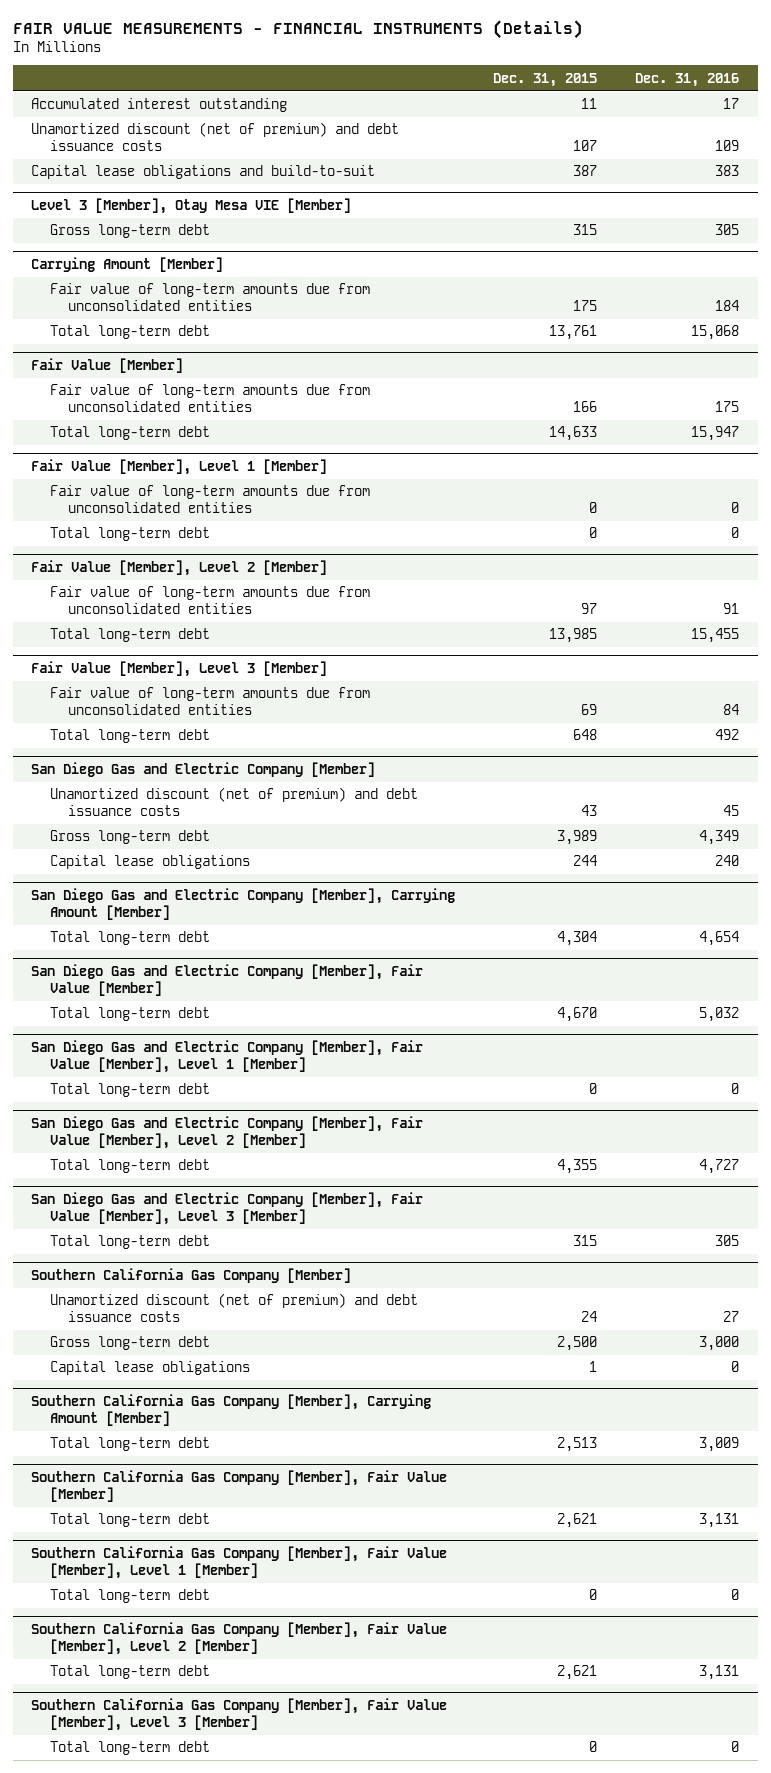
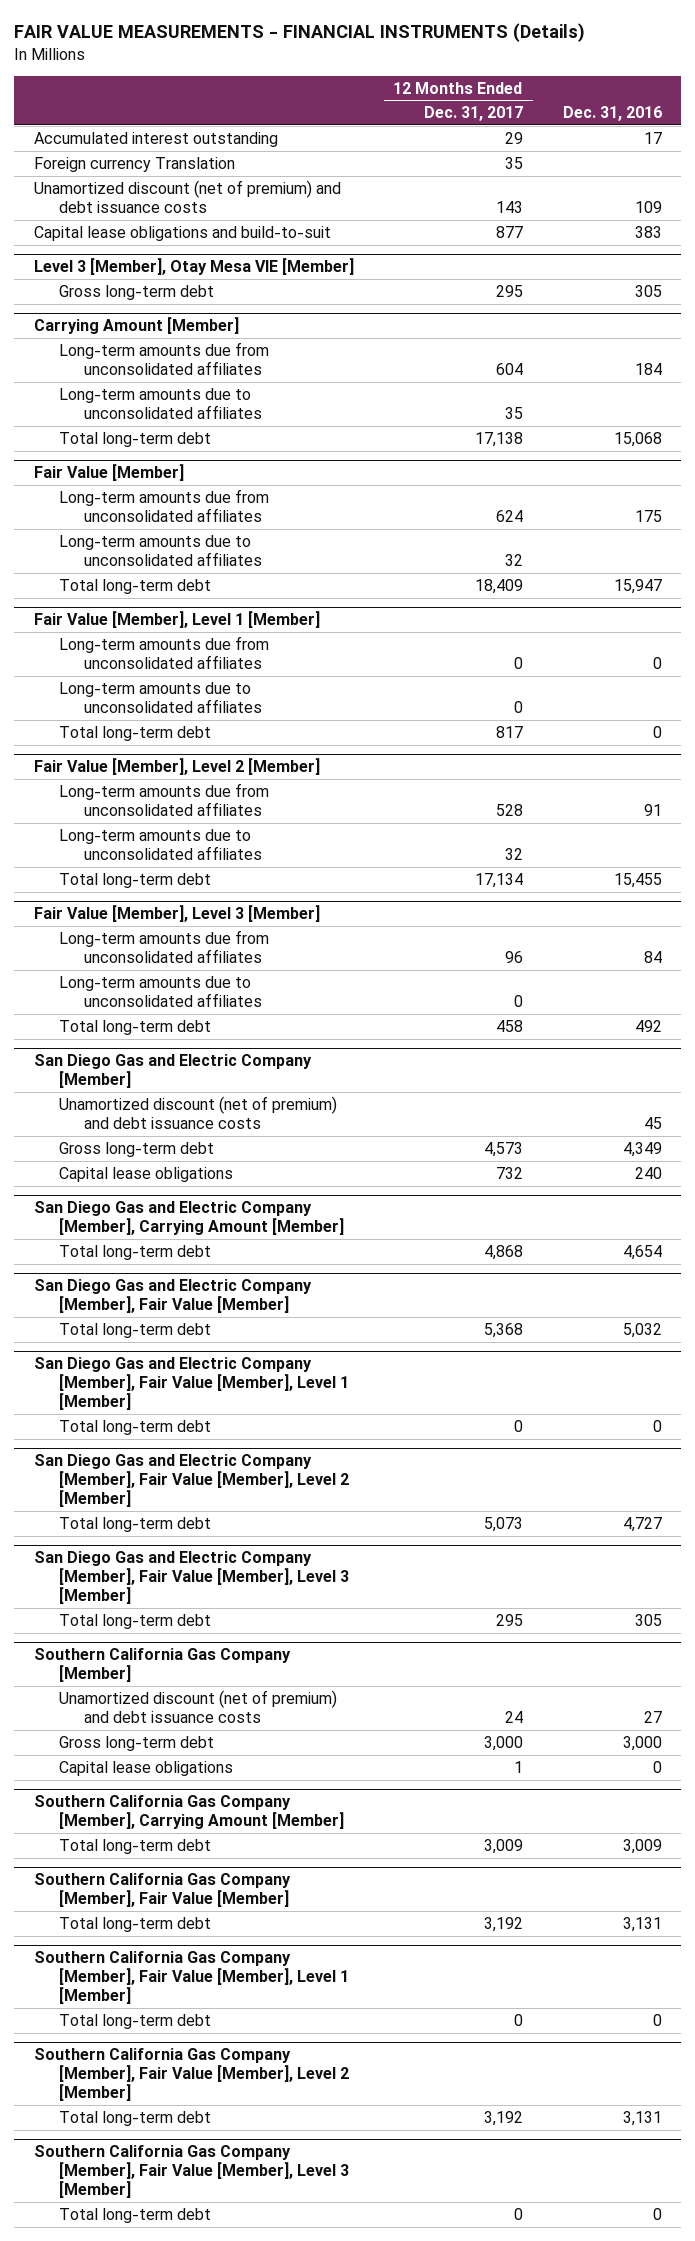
- | Dec. 31, 2015 | Dec. 31, 2016
+ | 12 Months Ended Dec. 31, 2017 | Dec. 31, 2016
+ Foreign currency Translation | 35 |
@ Carrying Amount [Member]
- Fair value of long-term amounts due from unconsolidated entities | 175 | 184
+ Long-term amounts due from unconsolidated affiliates | 604 | 184
+ Long-term amounts due to unconsolidated affiliates | 35 |
@ Fair Value [Member]
- Fair value of long-term amounts due from unconsolidated entities | 166 | 175
+ Long-term amounts due from unconsolidated affiliates | 624 | 175
+ Long-term amounts due to unconsolidated affiliates | 32 |
@ Fair Value [Member], Level 1 [Member]
- Fair value of long-term amounts due from unconsolidated entities | 0 | 0
+ Long-term amounts due from unconsolidated affiliates | 0 | 0
+ Long-term amounts due to unconsolidated affiliates | 0 |
@ Fair Value [Member], Level 2 [Member]
- Fair value of long-term amounts due from unconsolidated entities | 97 | 91
+ Long-term amounts due from unconsolidated affiliates | 528 | 91
+ Long-term amounts due to unconsolidated affiliates | 32 |
@ Fair Value [Member], Level 3 [Member]
- Fair value of long-term amounts due from unconsolidated entities | 69 | 84
+ Long-term amounts due from unconsolidated affiliates | 96 | 84
+ Long-term amounts due to unconsolidated affiliates | 0 |

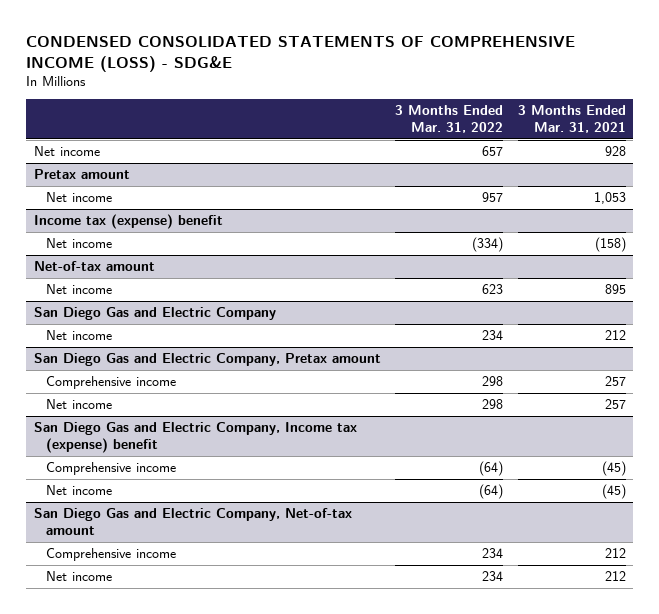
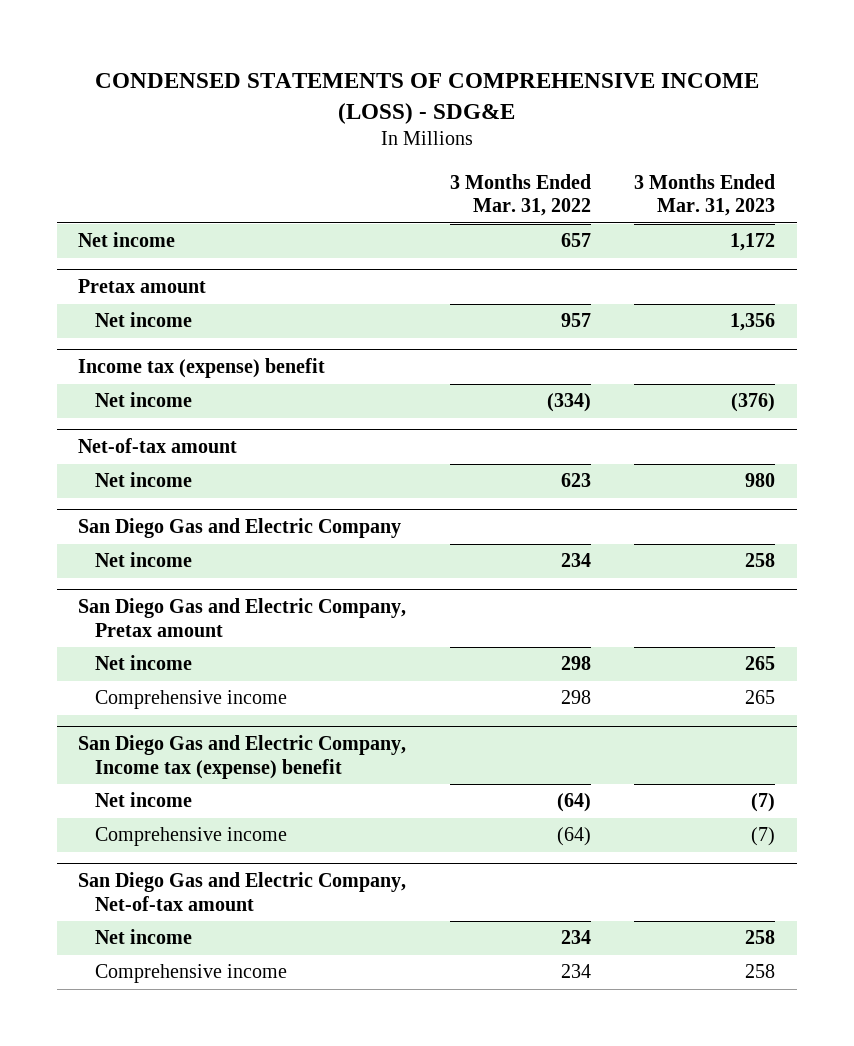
- CONDENSED CONSOLIDATED STATEMENTS OF COMPREHENSIVE INCOME (LOSS) - SDG&E
+ CONDENSED STATEMENTS OF COMPREHENSIVE INCOME (LOSS) - SDG&E
- | 3 Months Ended Mar. 31, 2022 | 3 Months Ended Mar. 31, 2021
+ | 3 Months Ended Mar. 31, 2022 | 3 Months Ended Mar. 31, 2023
@ San Diego Gas and Electric Company, Pretax amount
moved down: Comprehensive income | 298 | 265
@ San Diego Gas and Electric Company, Income tax (expense) benefit
moved down: Comprehensive income | (64) | (7)
@ San Diego Gas and Electric Company, Net-of-tax amount
moved down: Comprehensive income | 234 | 258

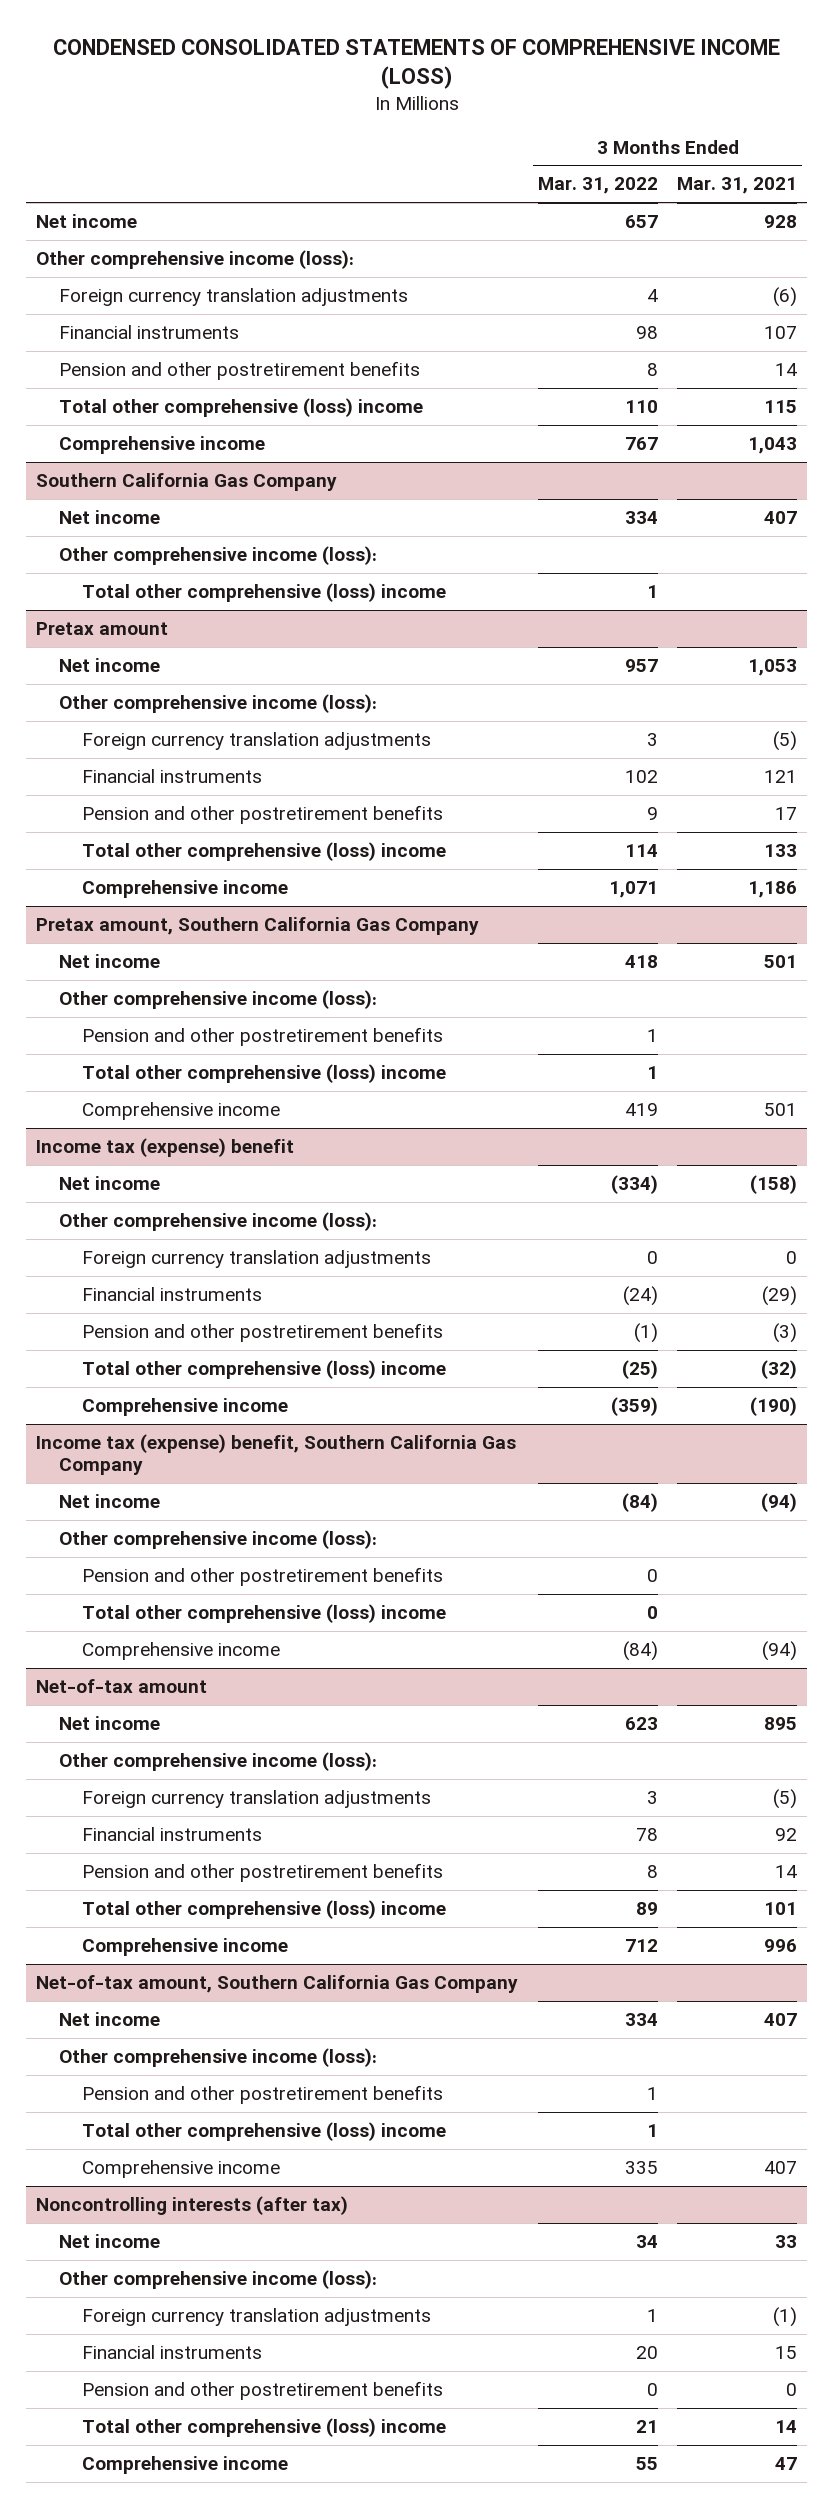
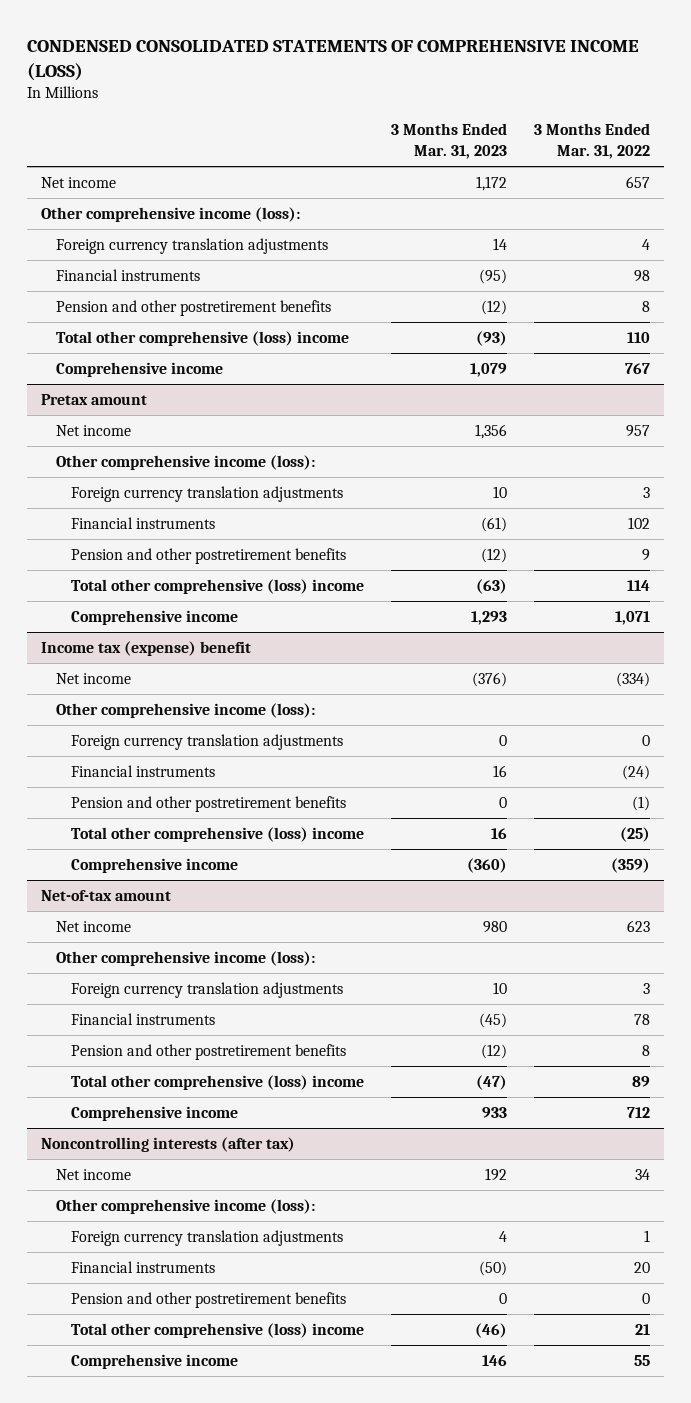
- | 3 Months Ended Mar. 31, 2022 | 3 Months Ended Mar. 31, 2021
+ | 3 Months Ended Mar. 31, 2023 | 3 Months Ended Mar. 31, 2022
- Southern California Gas Company
- Net income | 334 | 407
- Other comprehensive income (loss):
- Total other comprehensive (loss) income | 1 |
- Pretax amount, Southern California Gas Company
- Net income | 418 | 501
- Other comprehensive income (loss):
- Pension and other postretirement benefits | 1 |
- Total other comprehensive (loss) income | 1 |
- Comprehensive income | 419 | 501
- Income tax (expense) benefit, Southern California Gas Company
- Net income | (84) | (94)
- Other comprehensive income (loss):
- Pension and other postretirement benefits | 0 |
- Total other comprehensive (loss) income | 0 |
- Comprehensive income | (84) | (94)
- Net-of-tax amount, Southern California Gas Company
- Net income | 334 | 407
- Other comprehensive income (loss):
- Pension and other postretirement benefits | 1 |
- Total other comprehensive (loss) income | 1 |
- Comprehensive income | 335 | 407

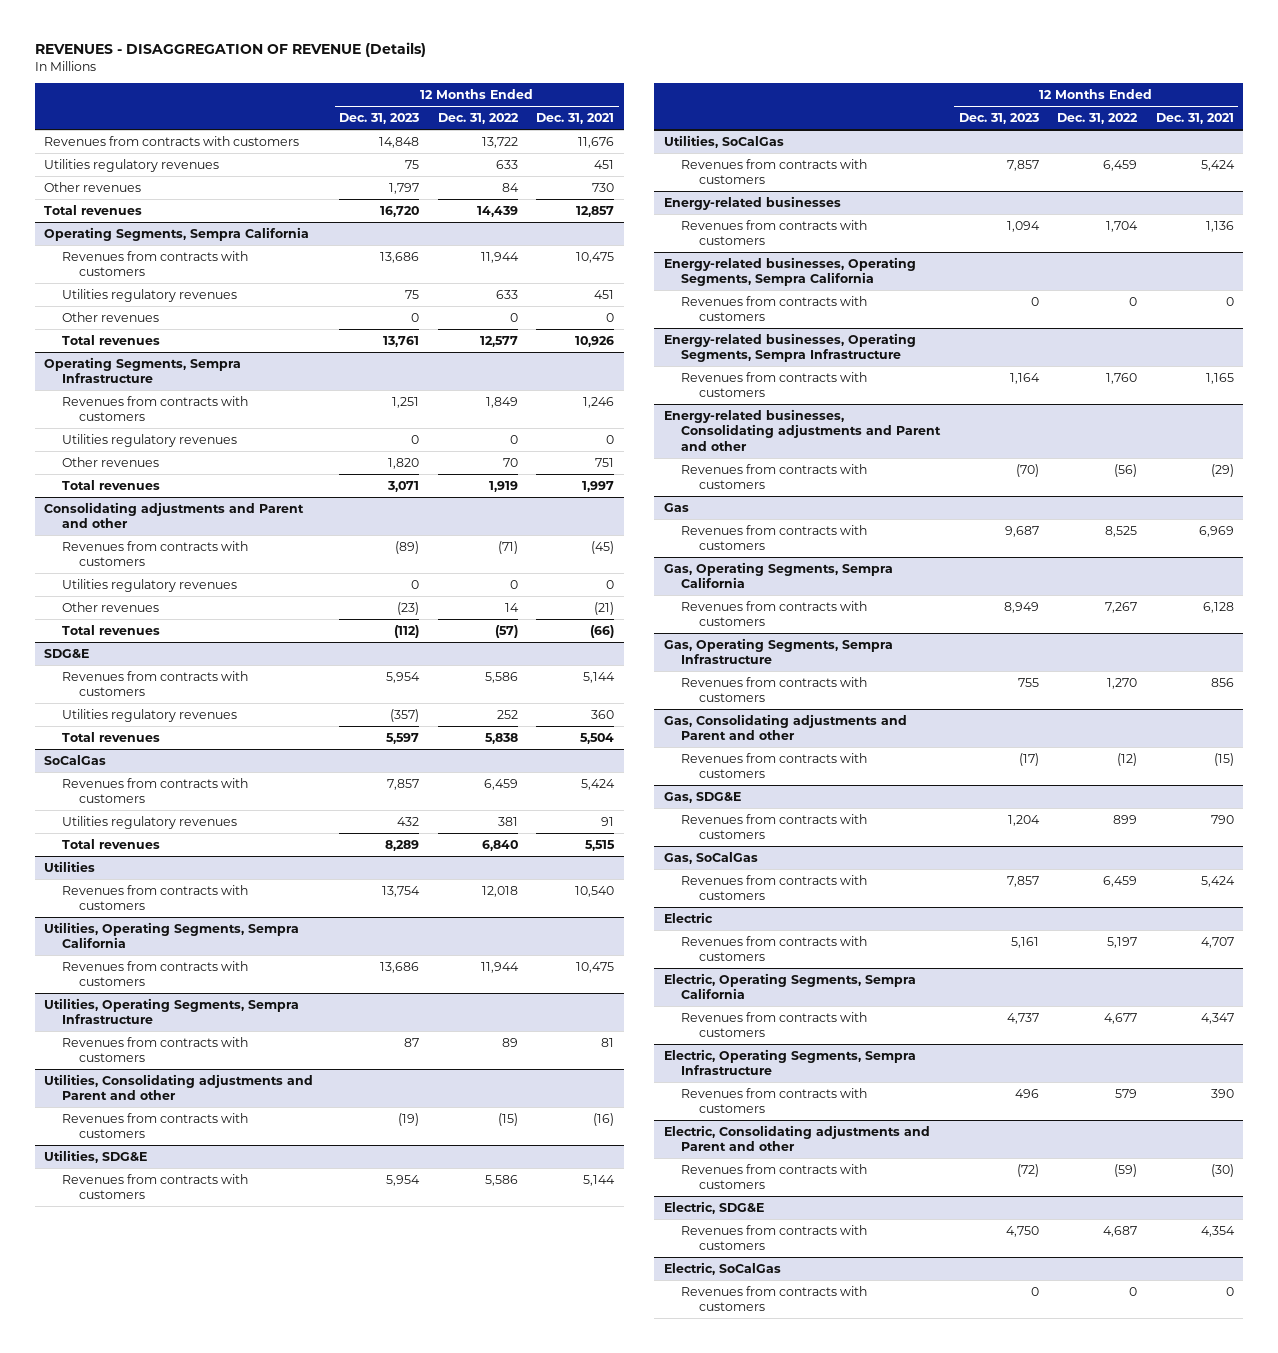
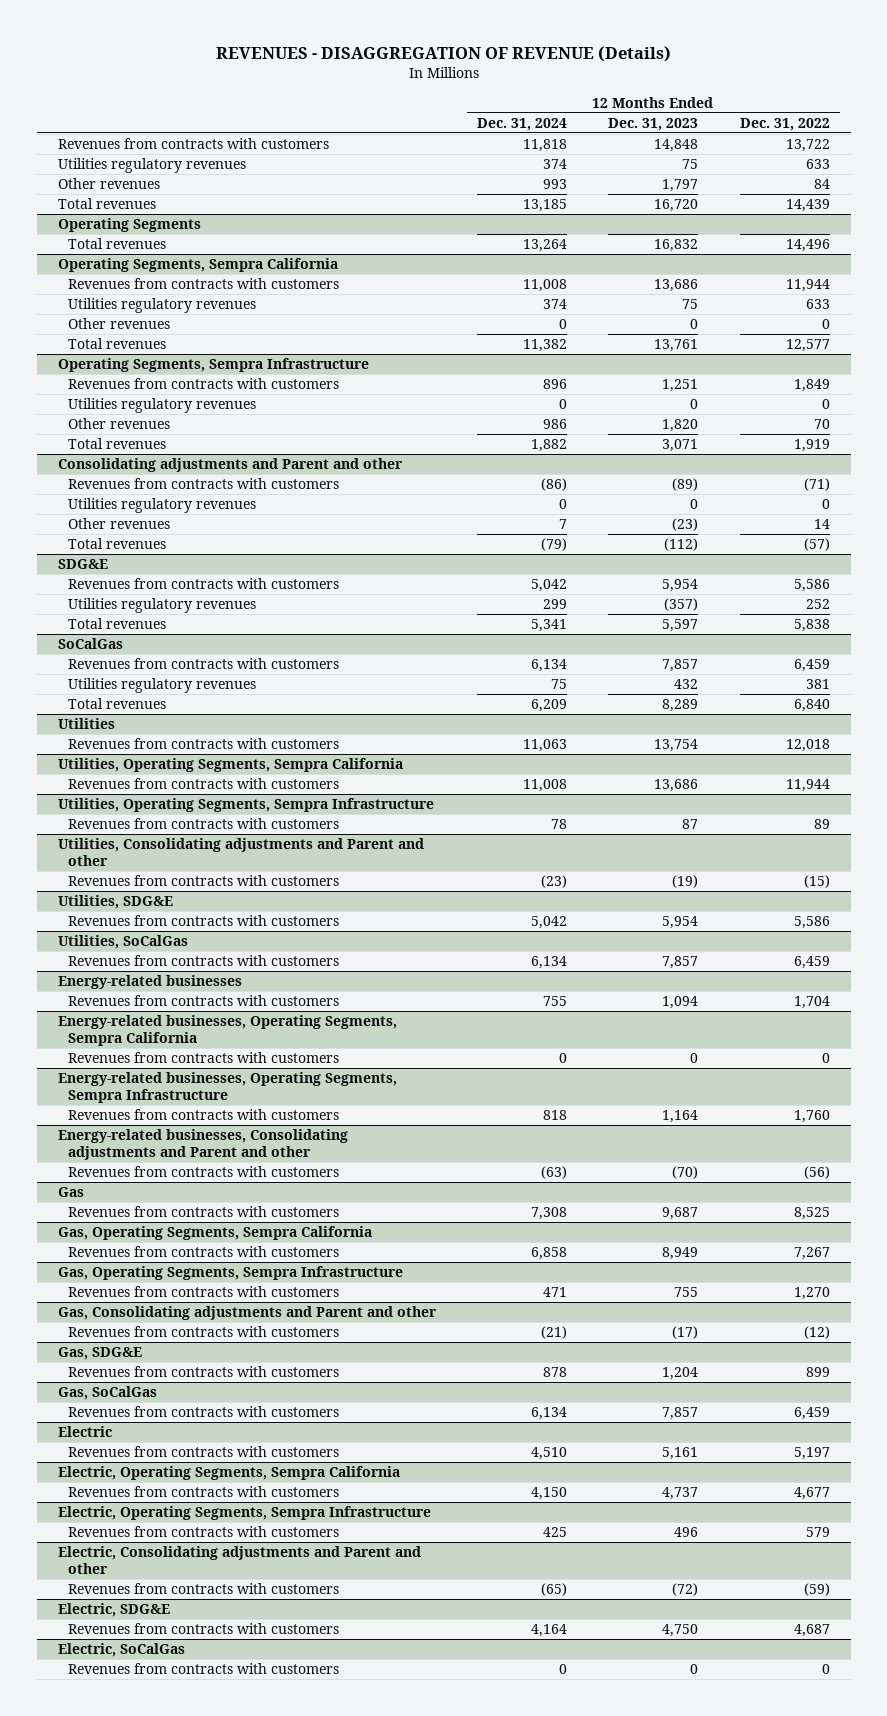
- | 12 Months Ended Dec. 31, 2023 | 12 Months Ended Dec. 31, 2022 | 12 Months Ended Dec. 31, 2021
+ | 12 Months Ended Dec. 31, 2024 | 12 Months Ended Dec. 31, 2023 | 12 Months Ended Dec. 31, 2022
+ Operating Segments
+ Total revenues | 13,264 | 16,832 | 14,496

